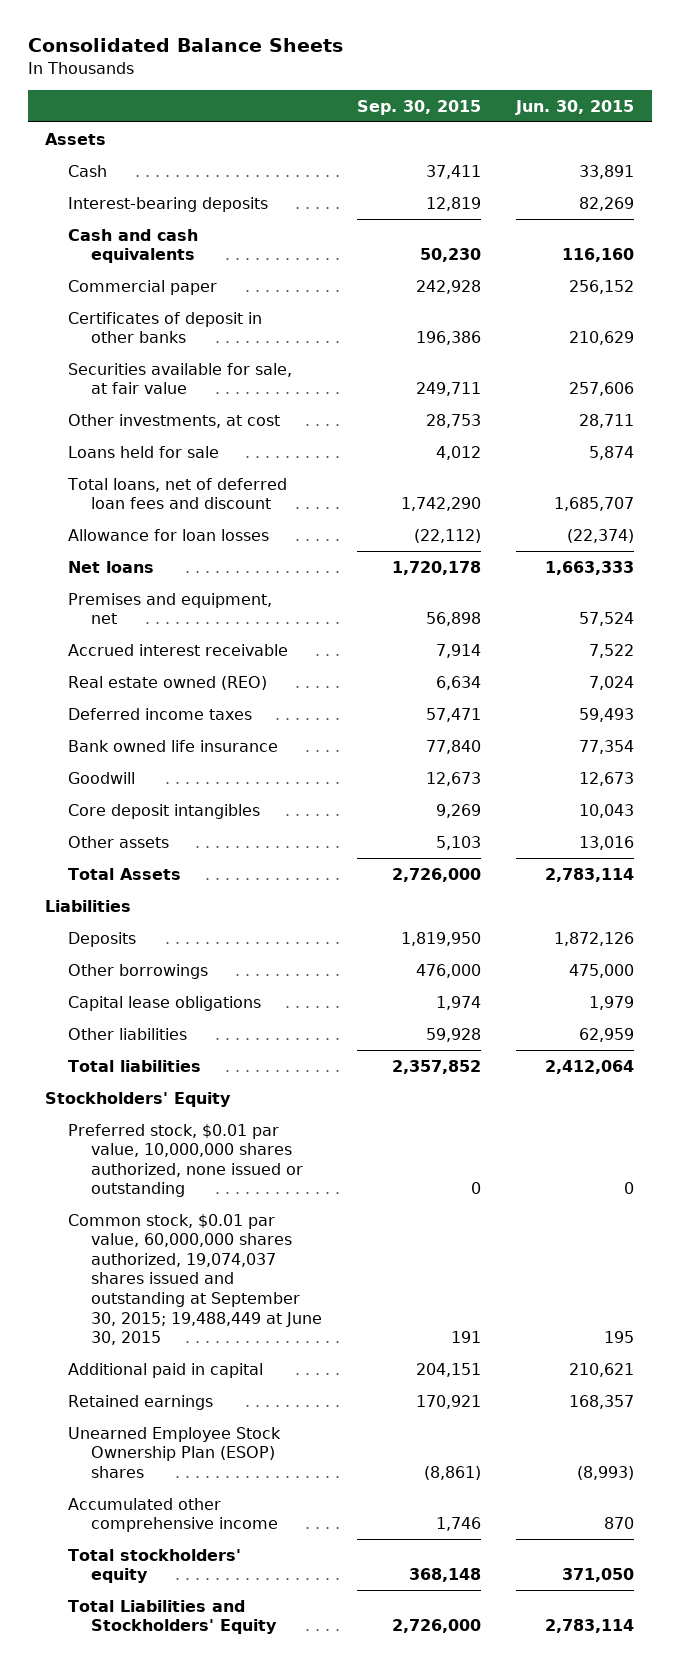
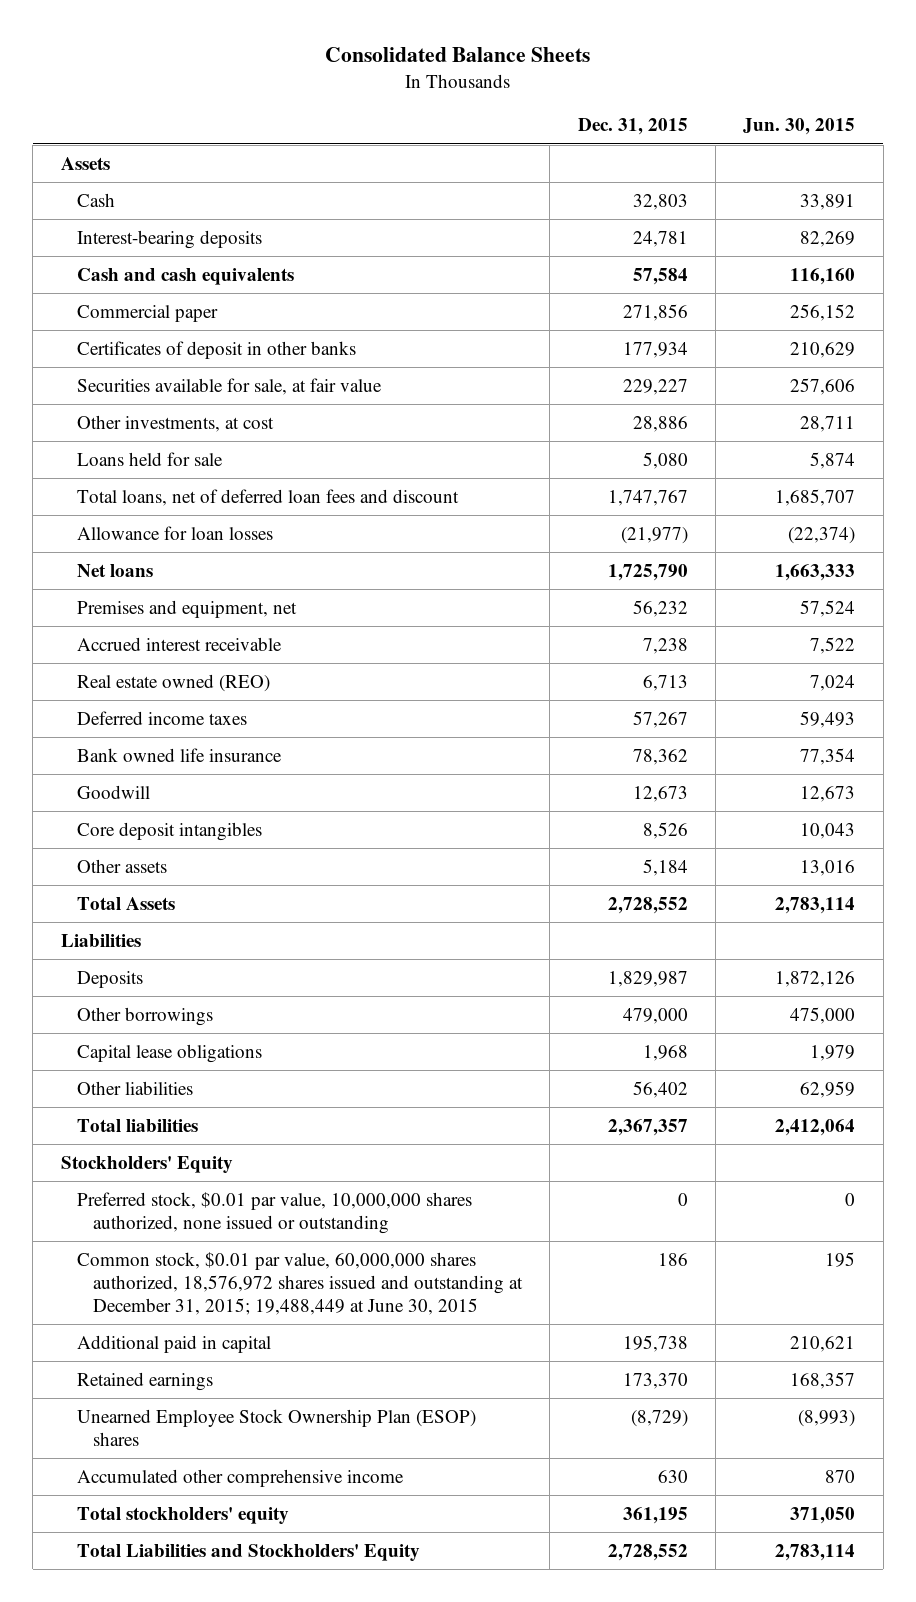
- | Sep. 30, 2015 | Jun. 30, 2015
+ | Dec. 31, 2015 | Jun. 30, 2015
- Common stock, $0.01 par value, 60,000,000 shares authorized, 19,074,037 shares issued and outstanding at September 30, 2015; 19,488,449 at June 30, 2015 | 191 | 195
+ Common stock, $0.01 par value, 60,000,000 shares authorized, 18,576,972 shares issued and outstanding at December 31, 2015; 19,488,449 at June 30, 2015 | 186 | 195

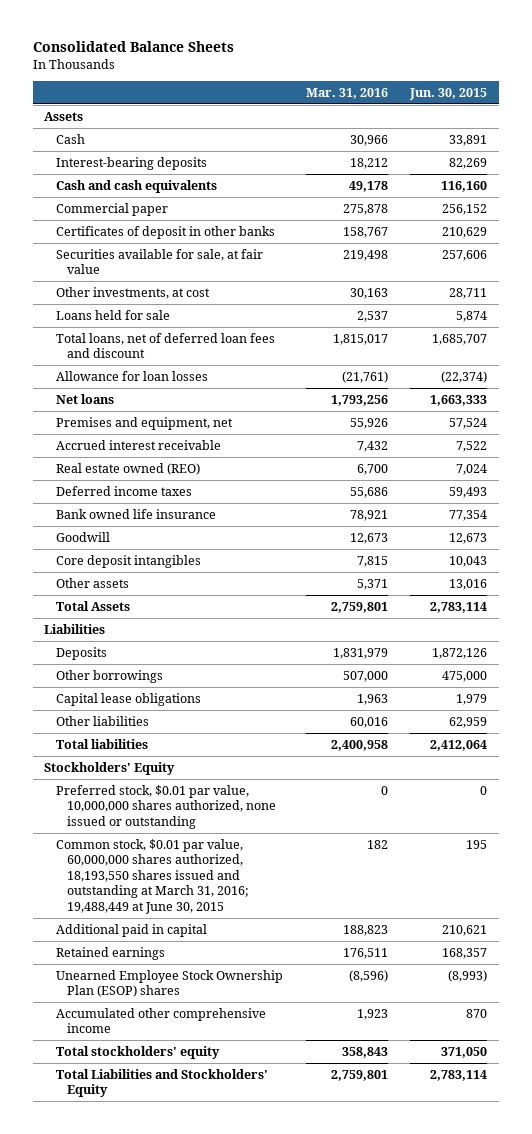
- | Dec. 31, 2015 | Jun. 30, 2015
+ | Mar. 31, 2016 | Jun. 30, 2015
- Common stock, $0.01 par value, 60,000,000 shares authorized, 18,576,972 shares issued and outstanding at December 31, 2015; 19,488,449 at June 30, 2015 | 186 | 195
+ Common stock, $0.01 par value, 60,000,000 shares authorized, 18,193,550 shares issued and outstanding at March 31, 2016; 19,488,449 at June 30, 2015 | 182 | 195

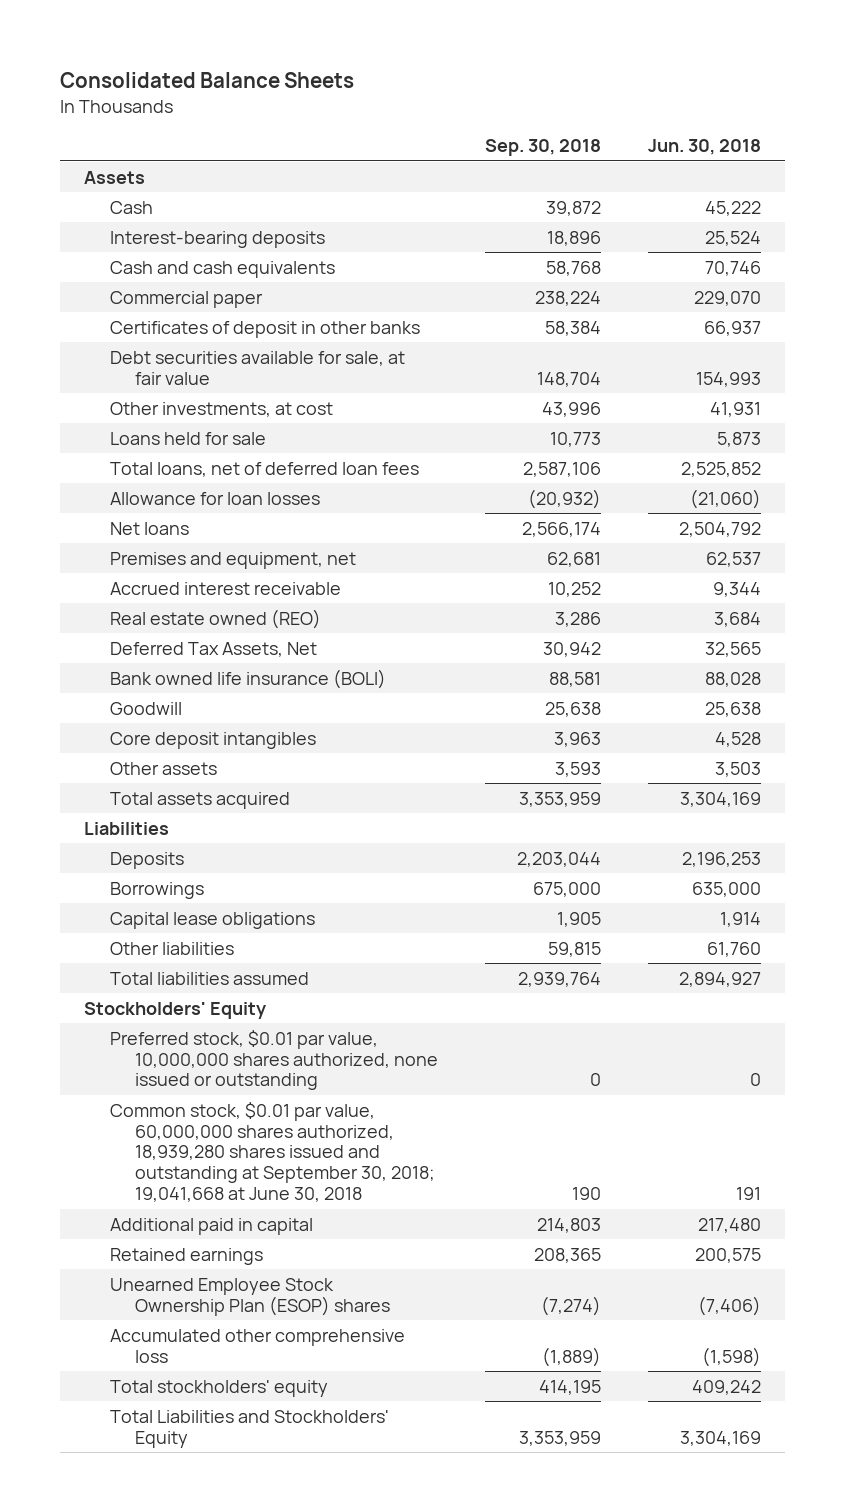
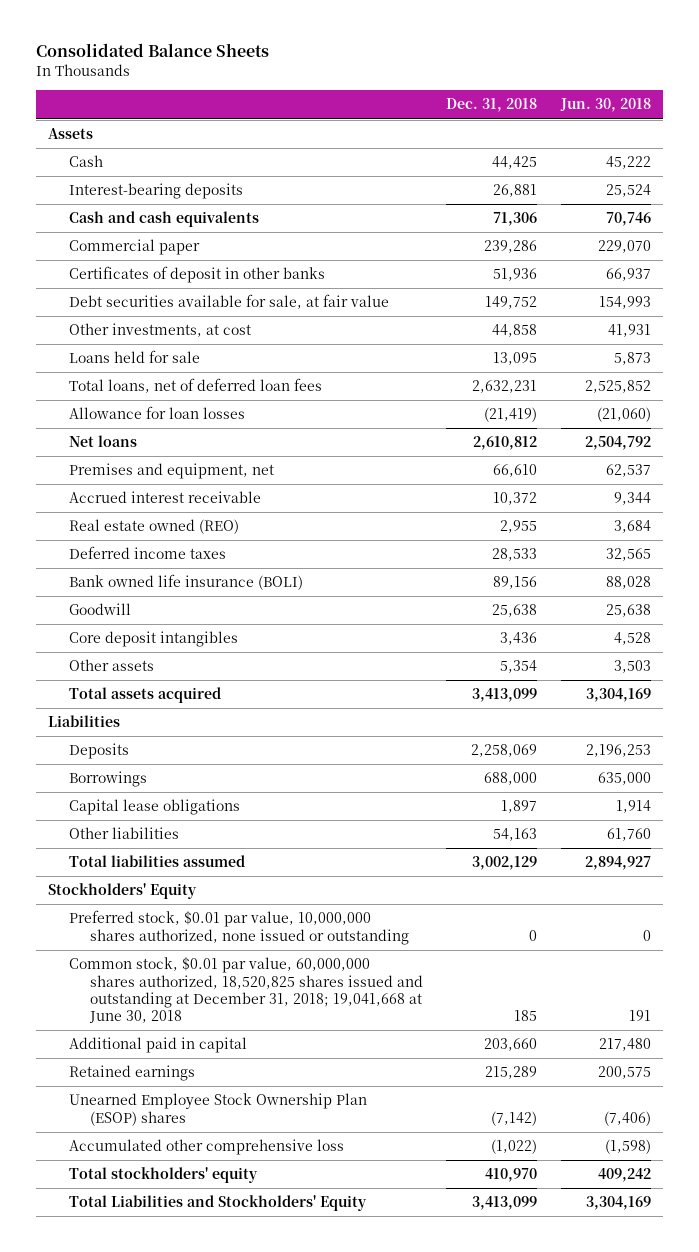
- | Sep. 30, 2018 | Jun. 30, 2018
+ | Dec. 31, 2018 | Jun. 30, 2018
- Deferred Tax Assets, Net | 30,942 | 32,565
+ Deferred income taxes | 28,533 | 32,565
- Common stock, $0.01 par value, 60,000,000 shares authorized, 18,939,280 shares issued and outstanding at September 30, 2018; 19,041,668 at June 30, 2018 | 190 | 191
+ Common stock, $0.01 par value, 60,000,000 shares authorized, 18,520,825 shares issued and outstanding at December 31, 2018; 19,041,668 at June 30, 2018 | 185 | 191

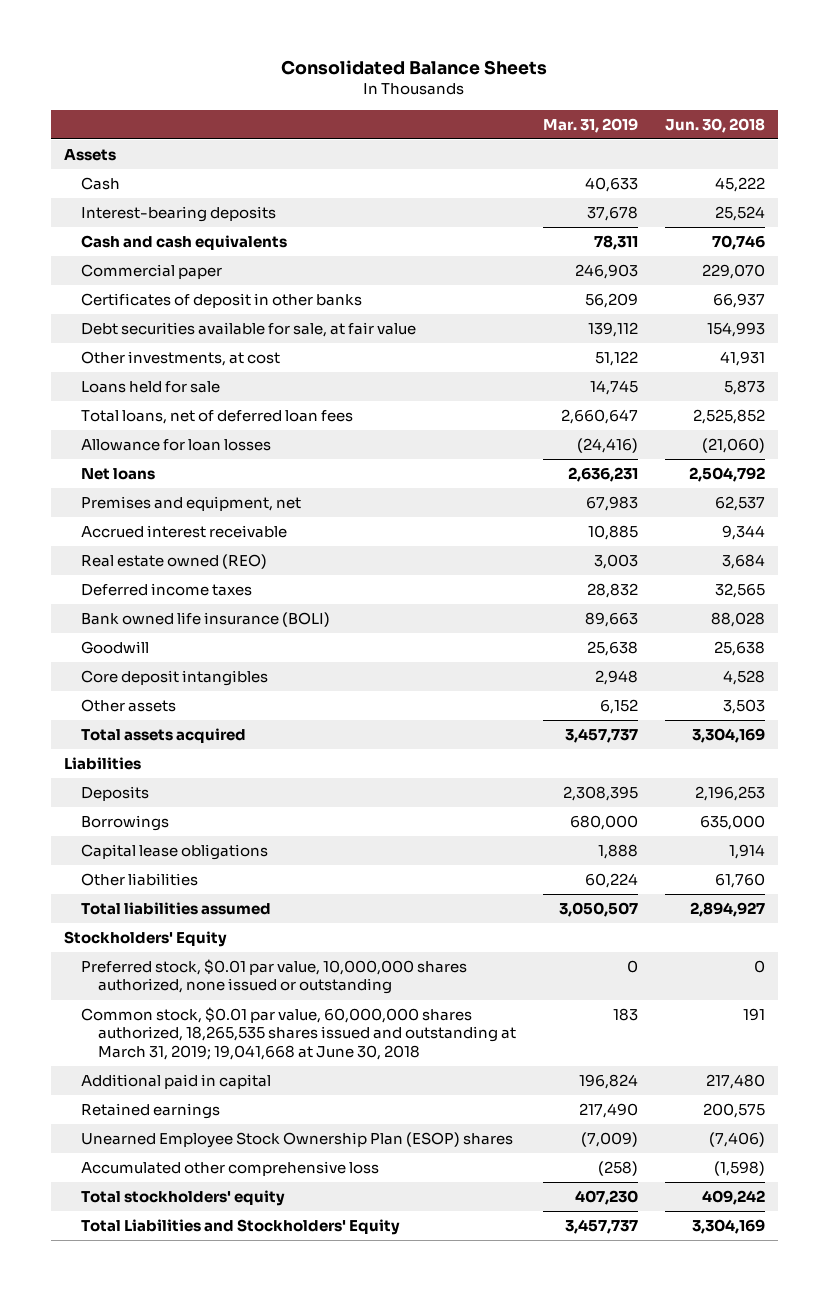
- | Dec. 31, 2018 | Jun. 30, 2018
+ | Mar. 31, 2019 | Jun. 30, 2018
- Common stock, $0.01 par value, 60,000,000 shares authorized, 18,520,825 shares issued and outstanding at December 31, 2018; 19,041,668 at June 30, 2018 | 185 | 191
+ Common stock, $0.01 par value, 60,000,000 shares authorized, 18,265,535 shares issued and outstanding at March 31, 2019; 19,041,668 at June 30, 2018 | 183 | 191

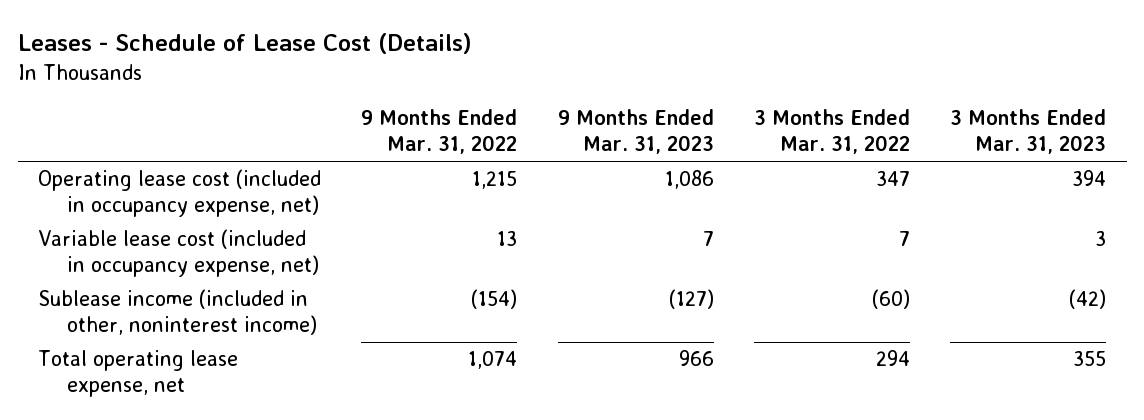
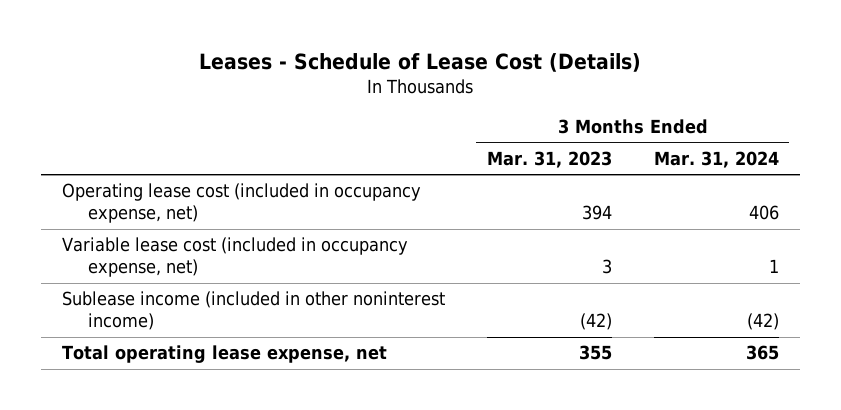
- | 9 Months Ended Mar. 31, 2022 | 9 Months Ended Mar. 31, 2023 | 3 Months Ended Mar. 31, 2022 | 3 Months Ended Mar. 31, 2023
+ | 3 Months Ended Mar. 31, 2023 | 3 Months Ended Mar. 31, 2024
- Sublease income (included in other, noninterest income) | (154) | (127) | (60) | (42)
+ Sublease income (included in other noninterest income) | (42) | (42)

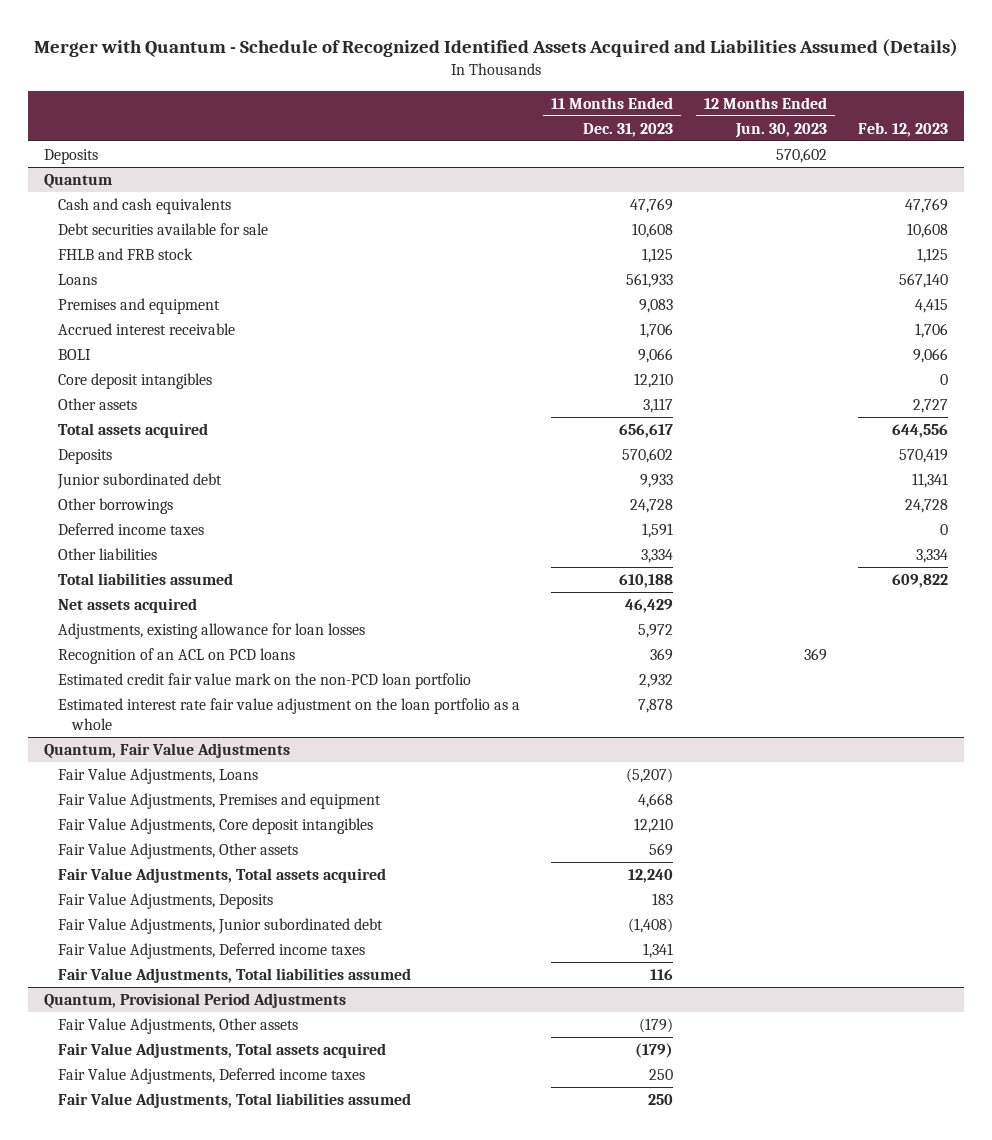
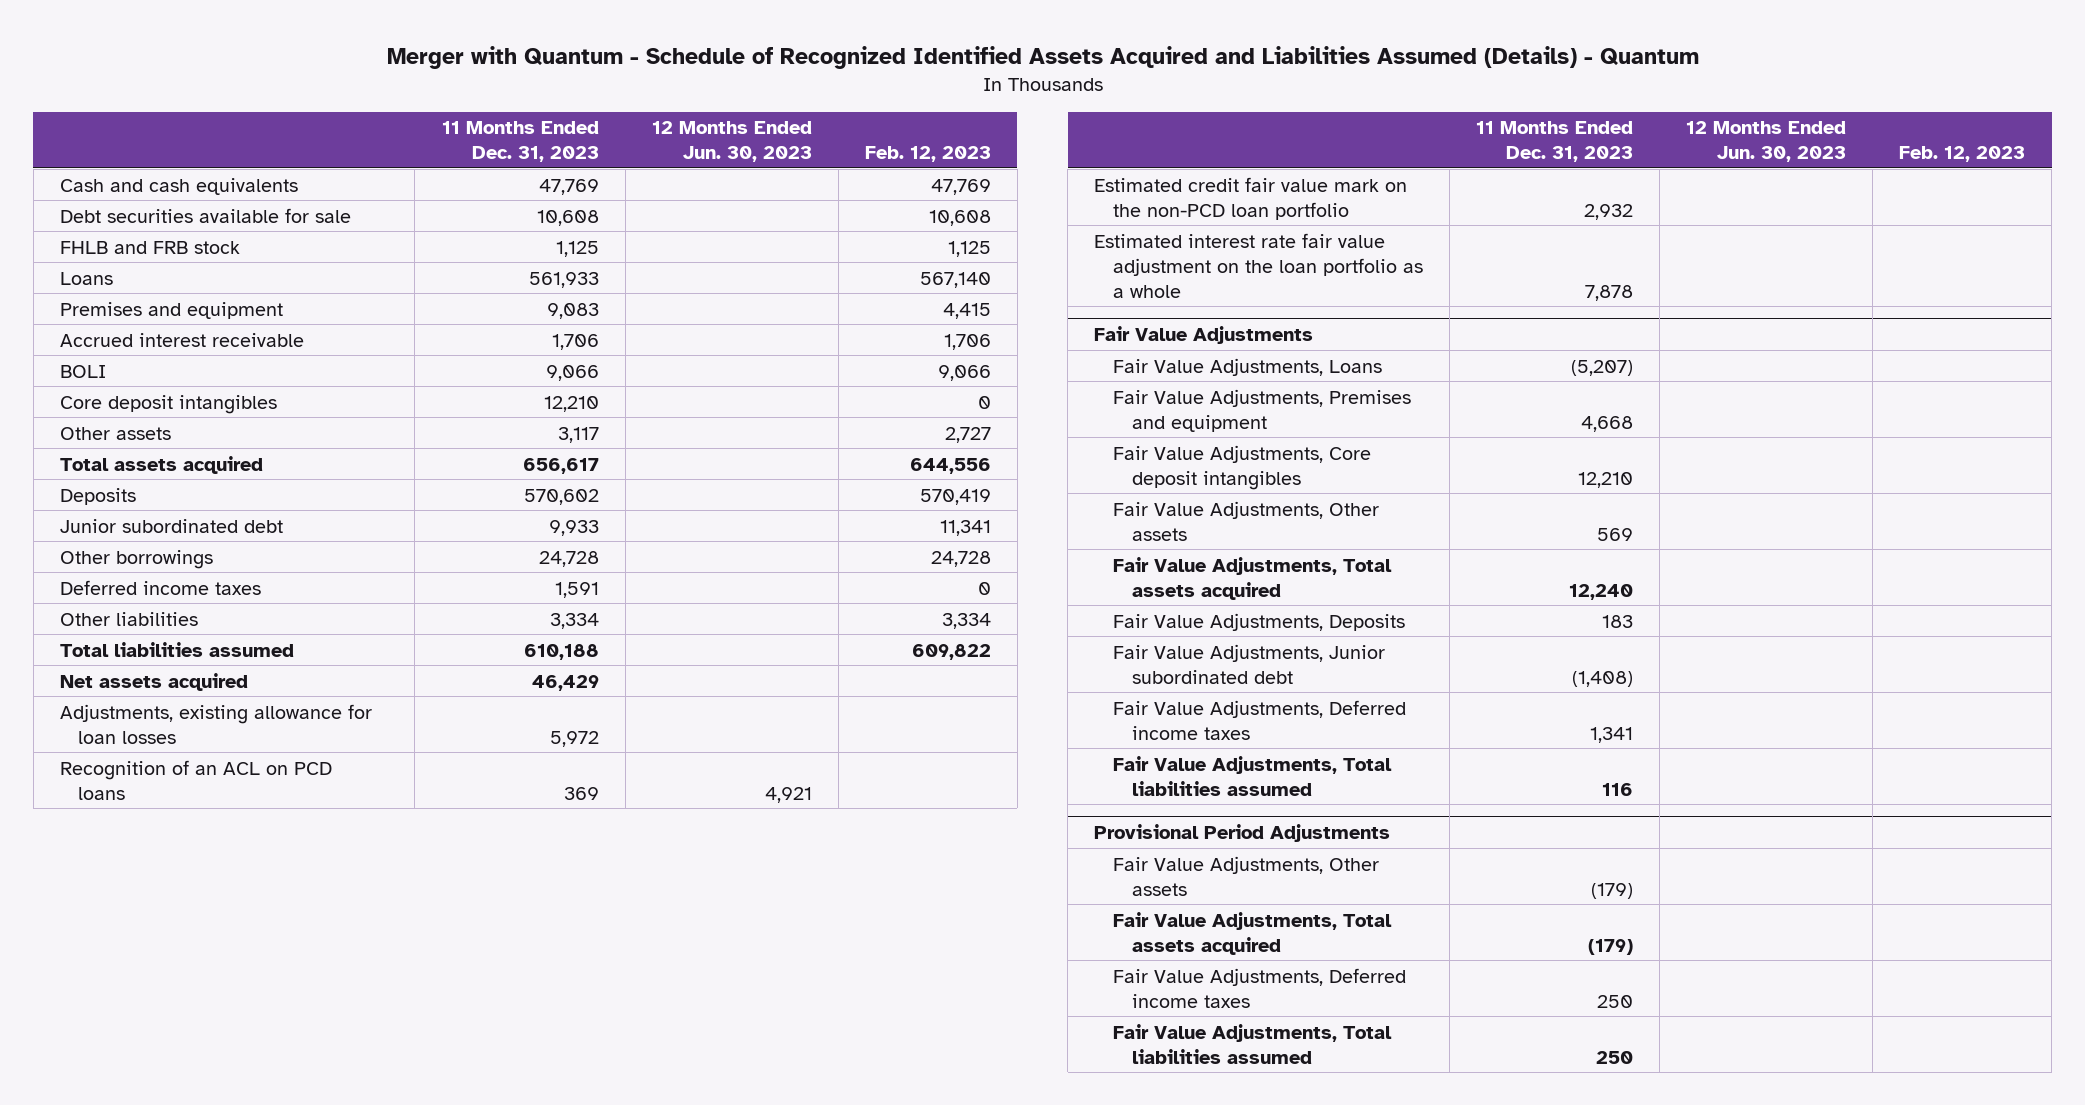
- Merger with Quantum - Schedule of Recognized Identified Assets Acquired and Liabilities Assumed (Details)
+ Merger with Quantum - Schedule of Recognized Identified Assets Acquired and Liabilities Assumed (Details) - Quantum
- Deposits | | 570,602 |
- Quantum
- Recognition of an ACL on PCD loans | 369 | 369 |
+ Recognition of an ACL on PCD loans | 369 | 4,921 |
- Quantum, Fair Value Adjustments
+ Fair Value Adjustments
- Quantum, Provisional Period Adjustments
+ Provisional Period Adjustments

